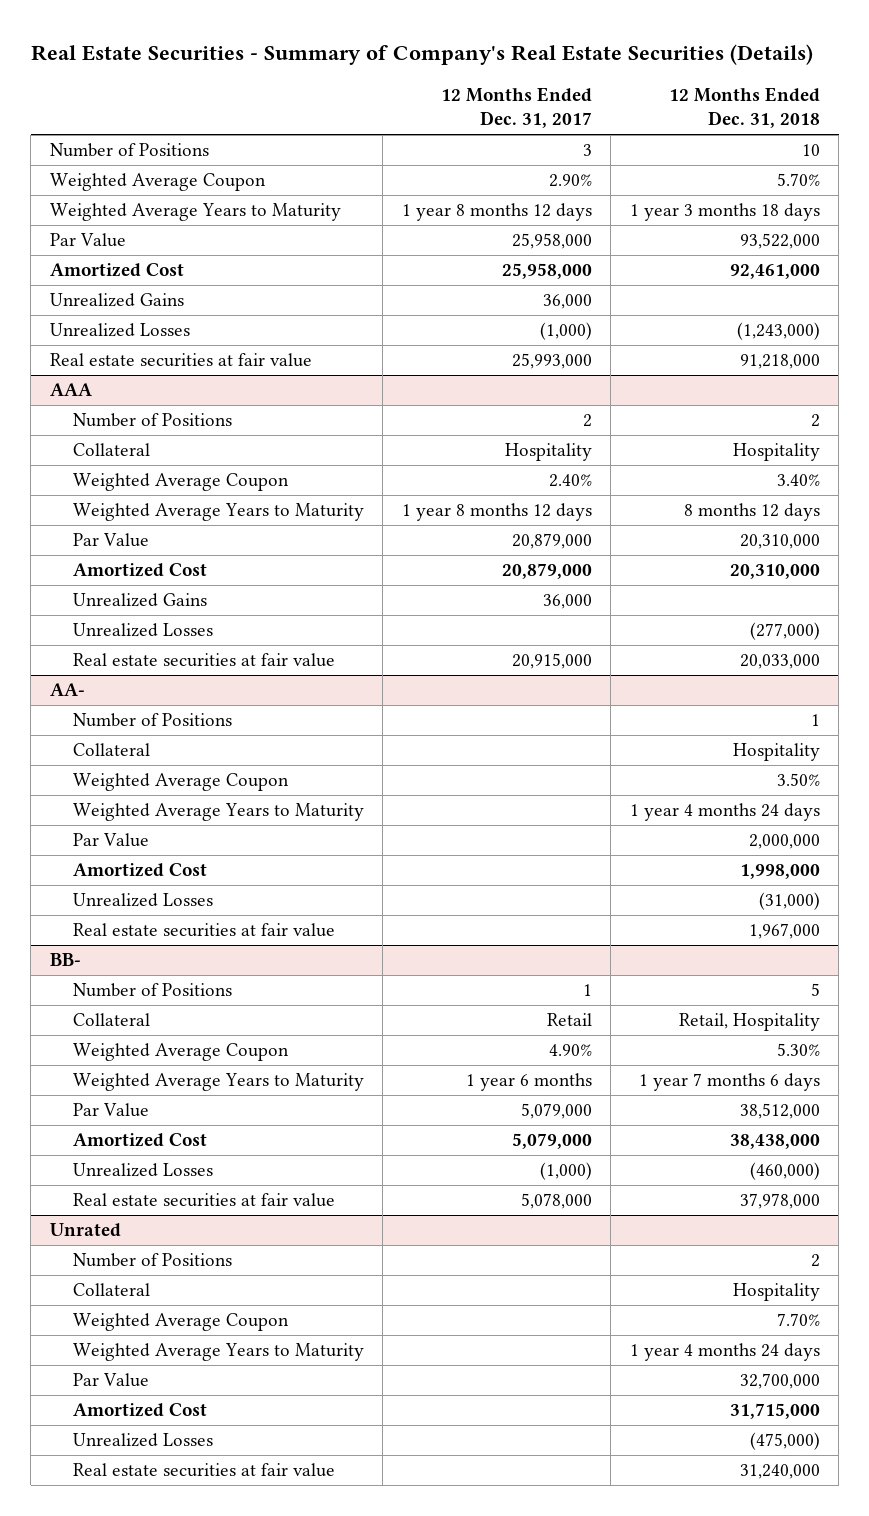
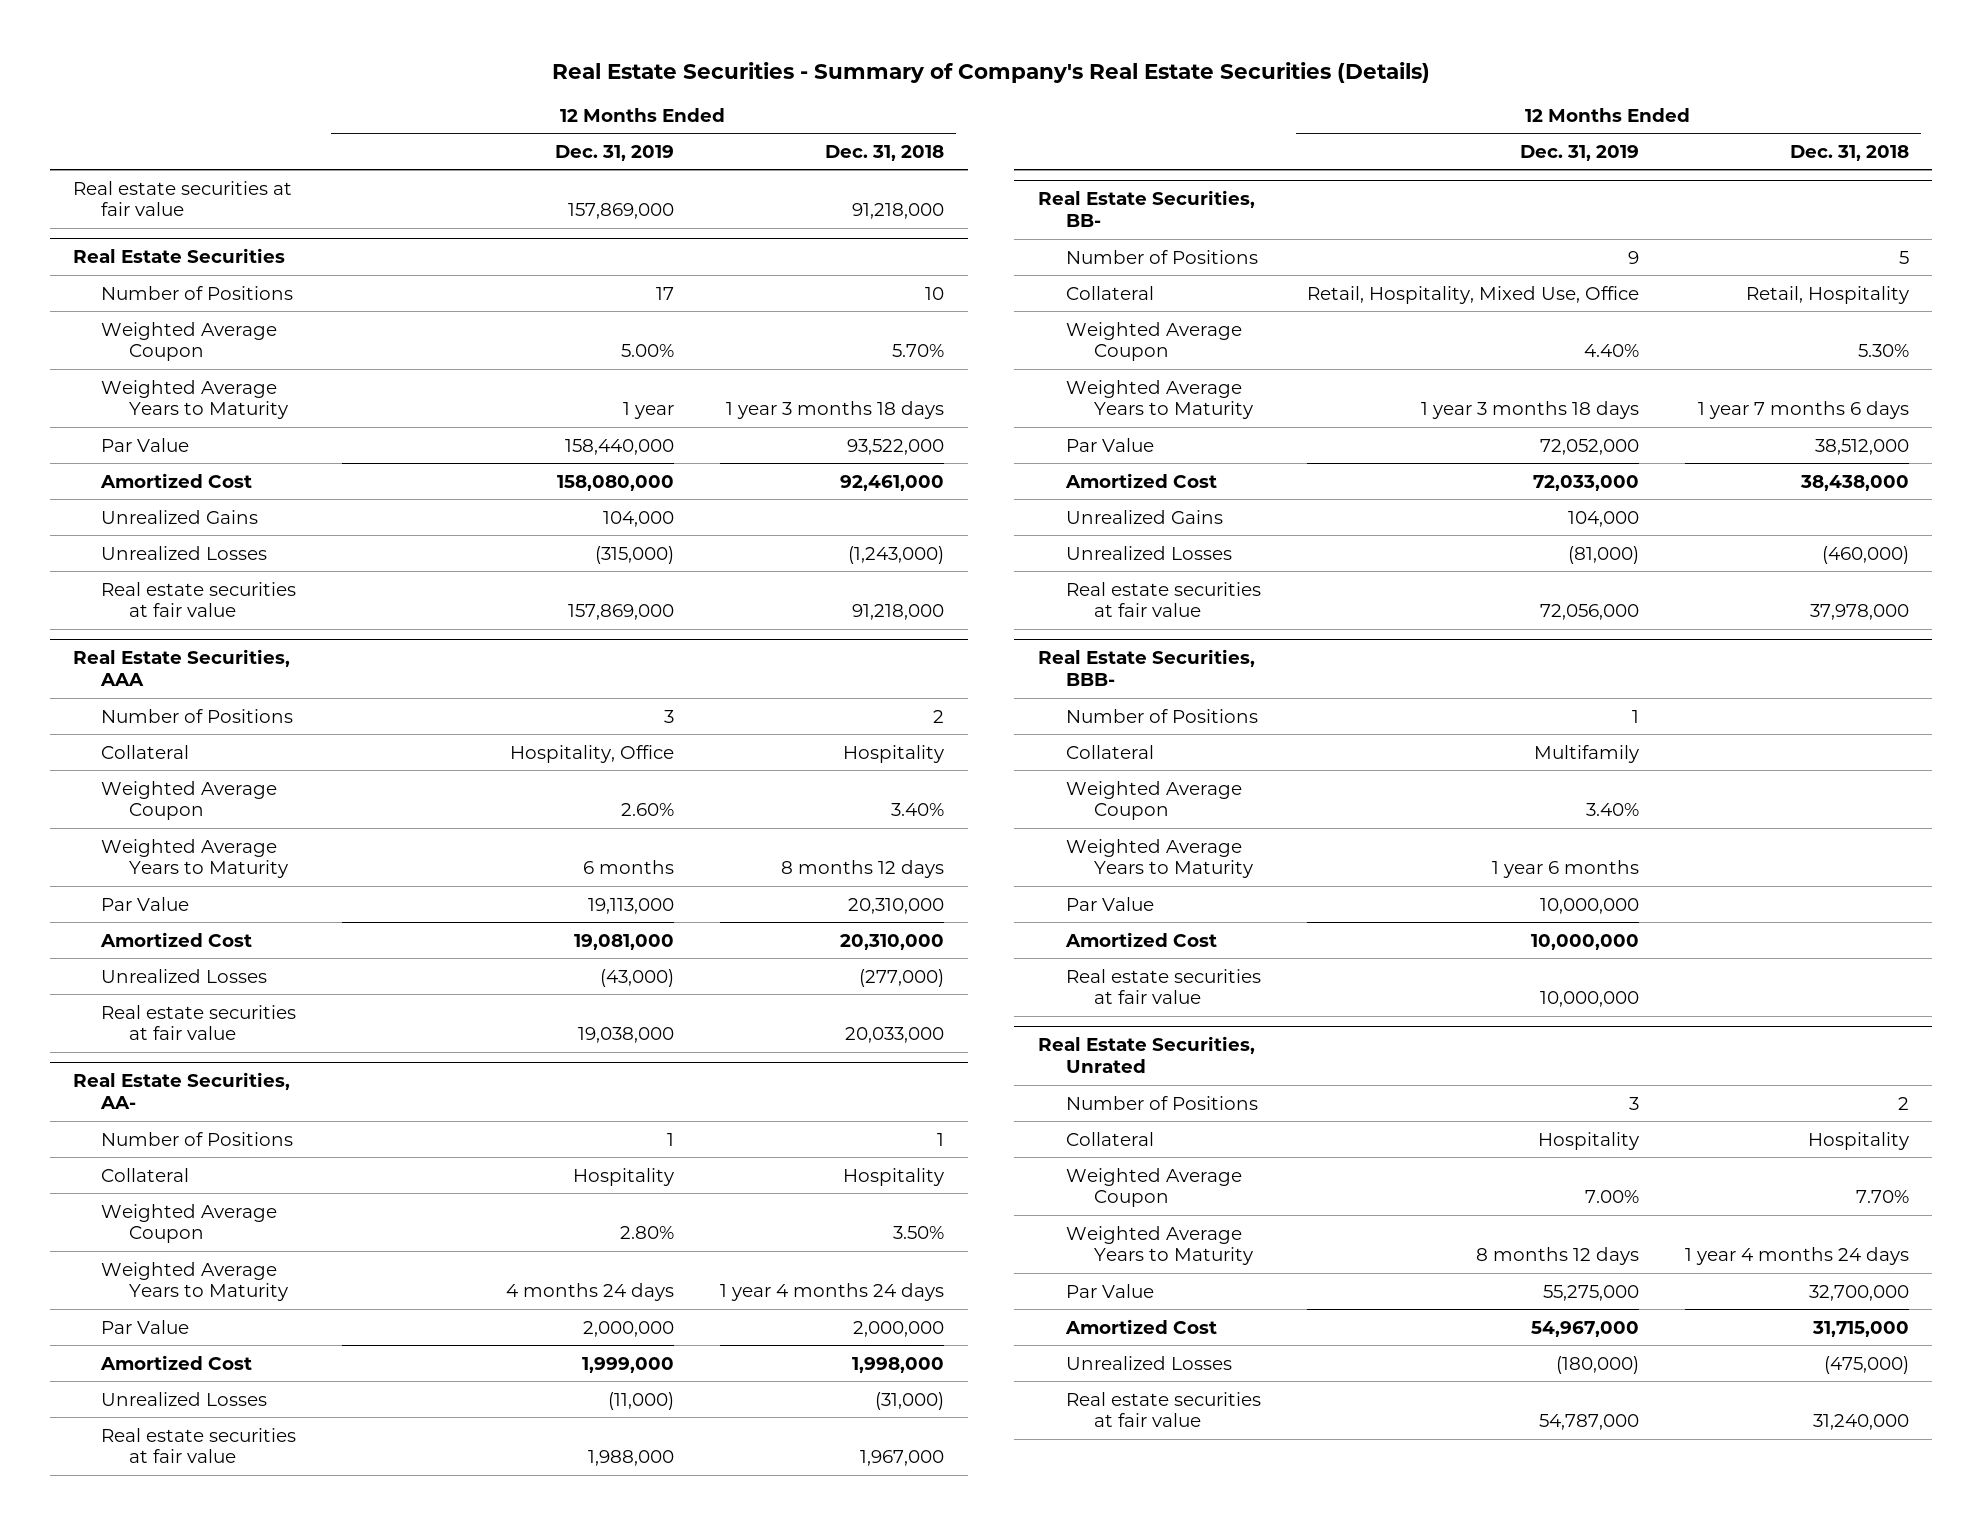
- | 12 Months Ended Dec. 31, 2017 | 12 Months Ended Dec. 31, 2018
+ | 12 Months Ended Dec. 31, 2019 | 12 Months Ended Dec. 31, 2018
+ Real estate securities at fair value | 157,869,000 | 91,218,000
+ Real Estate Securities
- AAA
+ Real Estate Securities, AAA
- Unrealized Gains | 36,000 |
- AA-
+ Real Estate Securities, AA-
- BB-
+ Real Estate Securities, BB-
+ Unrealized Gains | 104,000 |
- Unrated
+ Real Estate Securities, BBB-
+ Number of Positions | 1 |
+ Collateral | Multifamily |
+ Weighted Average Coupon | 3.40% |
+ Weighted Average Years to Maturity | 1 year 6 months |
+ Par Value | 10,000,000 |
+ Amortized Cost | 10,000,000 |
+ Real estate securities at fair value | 10,000,000 |
+ Real Estate Securities, Unrated

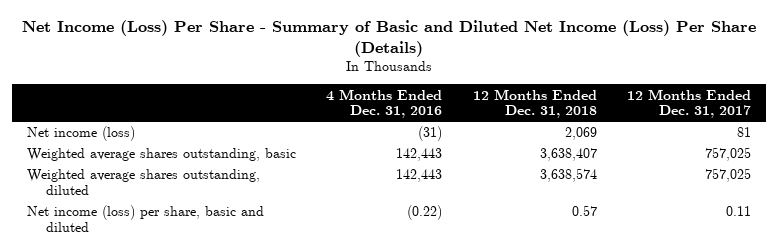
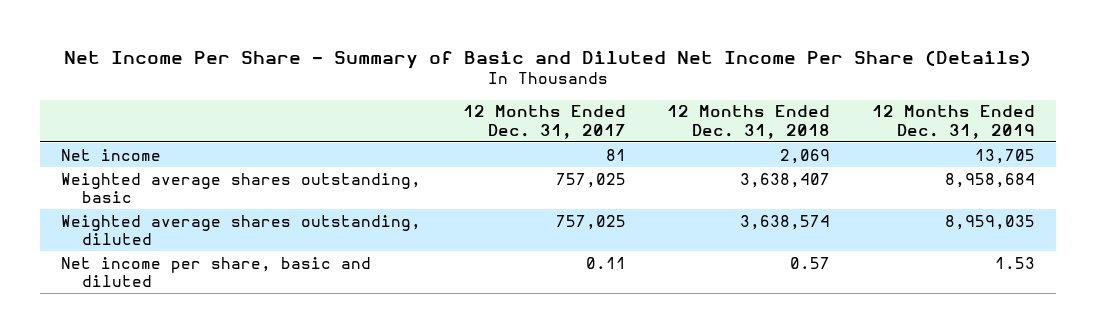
- Net Income (Loss) Per Share - Summary of Basic and Diluted Net Income (Loss) Per Share (Details)
+ Net Income Per Share - Summary of Basic and Diluted Net Income Per Share (Details)
- | 4 Months Ended Dec. 31, 2016 | 12 Months Ended Dec. 31, 2018 | 12 Months Ended Dec. 31, 2017
+ | 12 Months Ended Dec. 31, 2017 | 12 Months Ended Dec. 31, 2018 | 12 Months Ended Dec. 31, 2019
- Net income (loss) | (31) | 2,069 | 81
+ Net income | 81 | 2,069 | 13,705
- Net income (loss) per share, basic and diluted | (0.22) | 0.57 | 0.11
+ Net income per share, basic and diluted | 0.11 | 0.57 | 1.53

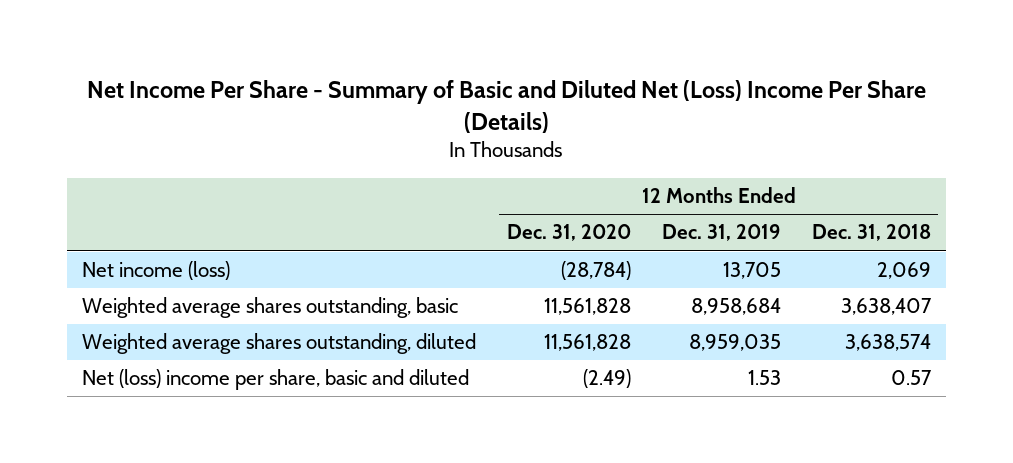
- Net Income Per Share - Summary of Basic and Diluted Net Income Per Share (Details)
+ Net Income Per Share - Summary of Basic and Diluted Net (Loss) Income Per Share (Details)
- | 12 Months Ended Dec. 31, 2017 | 12 Months Ended Dec. 31, 2018 | 12 Months Ended Dec. 31, 2019
+ | 12 Months Ended Dec. 31, 2020 | 12 Months Ended Dec. 31, 2019 | 12 Months Ended Dec. 31, 2018
- Net income | 81 | 2,069 | 13,705
+ Net income (loss) | (28,784) | 13,705 | 2,069
- Net income per share, basic and diluted | 0.11 | 0.57 | 1.53
+ Net (loss) income per share, basic and diluted | (2.49) | 1.53 | 0.57

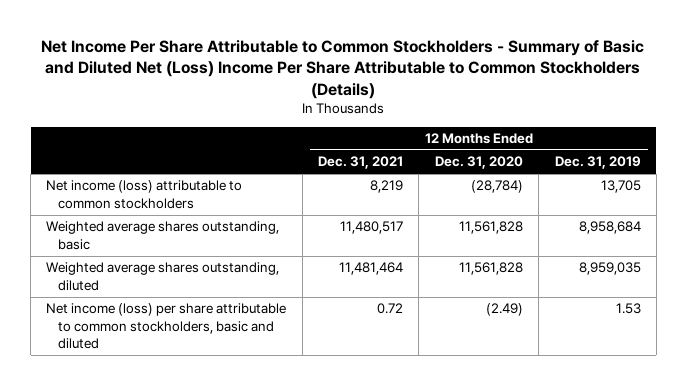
- Net Income Per Share - Summary of Basic and Diluted Net (Loss) Income Per Share (Details)
+ Net Income Per Share Attributable to Common Stockholders - Summary of Basic and Diluted Net (Loss) Income Per Share Attributable to Common Stockholders (Details)
- | 12 Months Ended Dec. 31, 2020 | 12 Months Ended Dec. 31, 2019 | 12 Months Ended Dec. 31, 2018
+ | 12 Months Ended Dec. 31, 2021 | 12 Months Ended Dec. 31, 2020 | 12 Months Ended Dec. 31, 2019
- Net income (loss) | (28,784) | 13,705 | 2,069
+ Net income (loss) attributable to common stockholders | 8,219 | (28,784) | 13,705
- Net (loss) income per share, basic and diluted | (2.49) | 1.53 | 0.57
+ Net income (loss) per share attributable to common stockholders, basic and diluted | 0.72 | (2.49) | 1.53

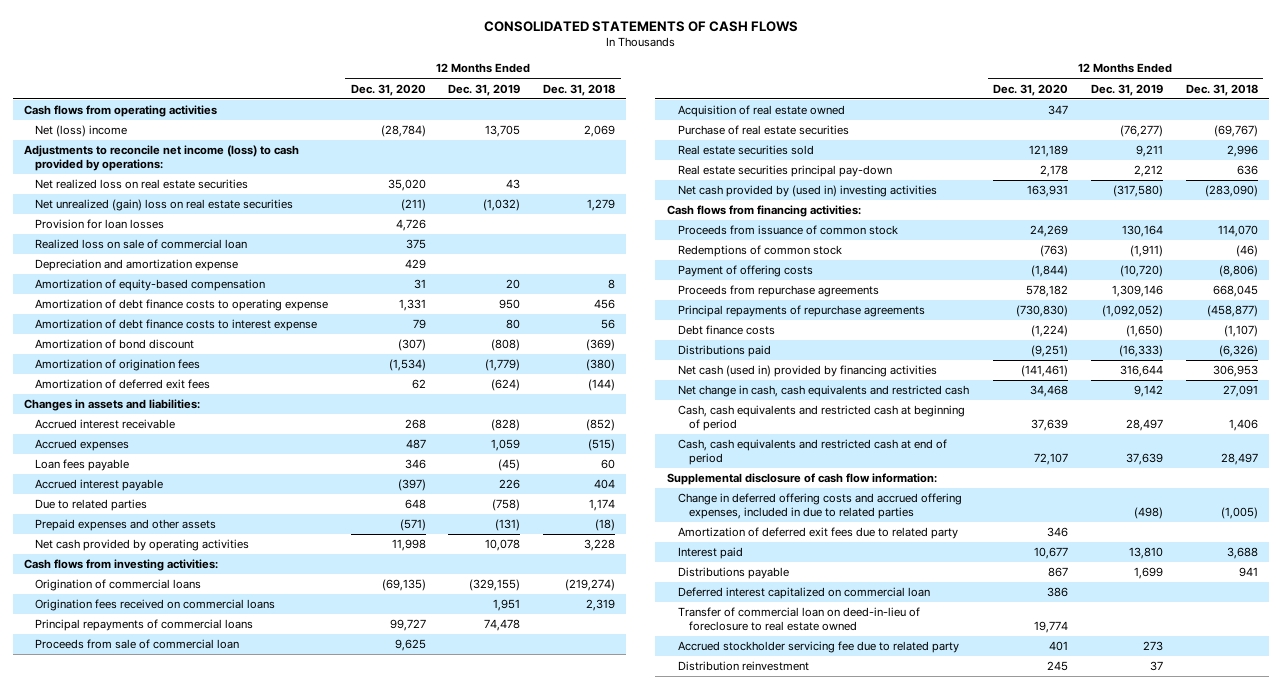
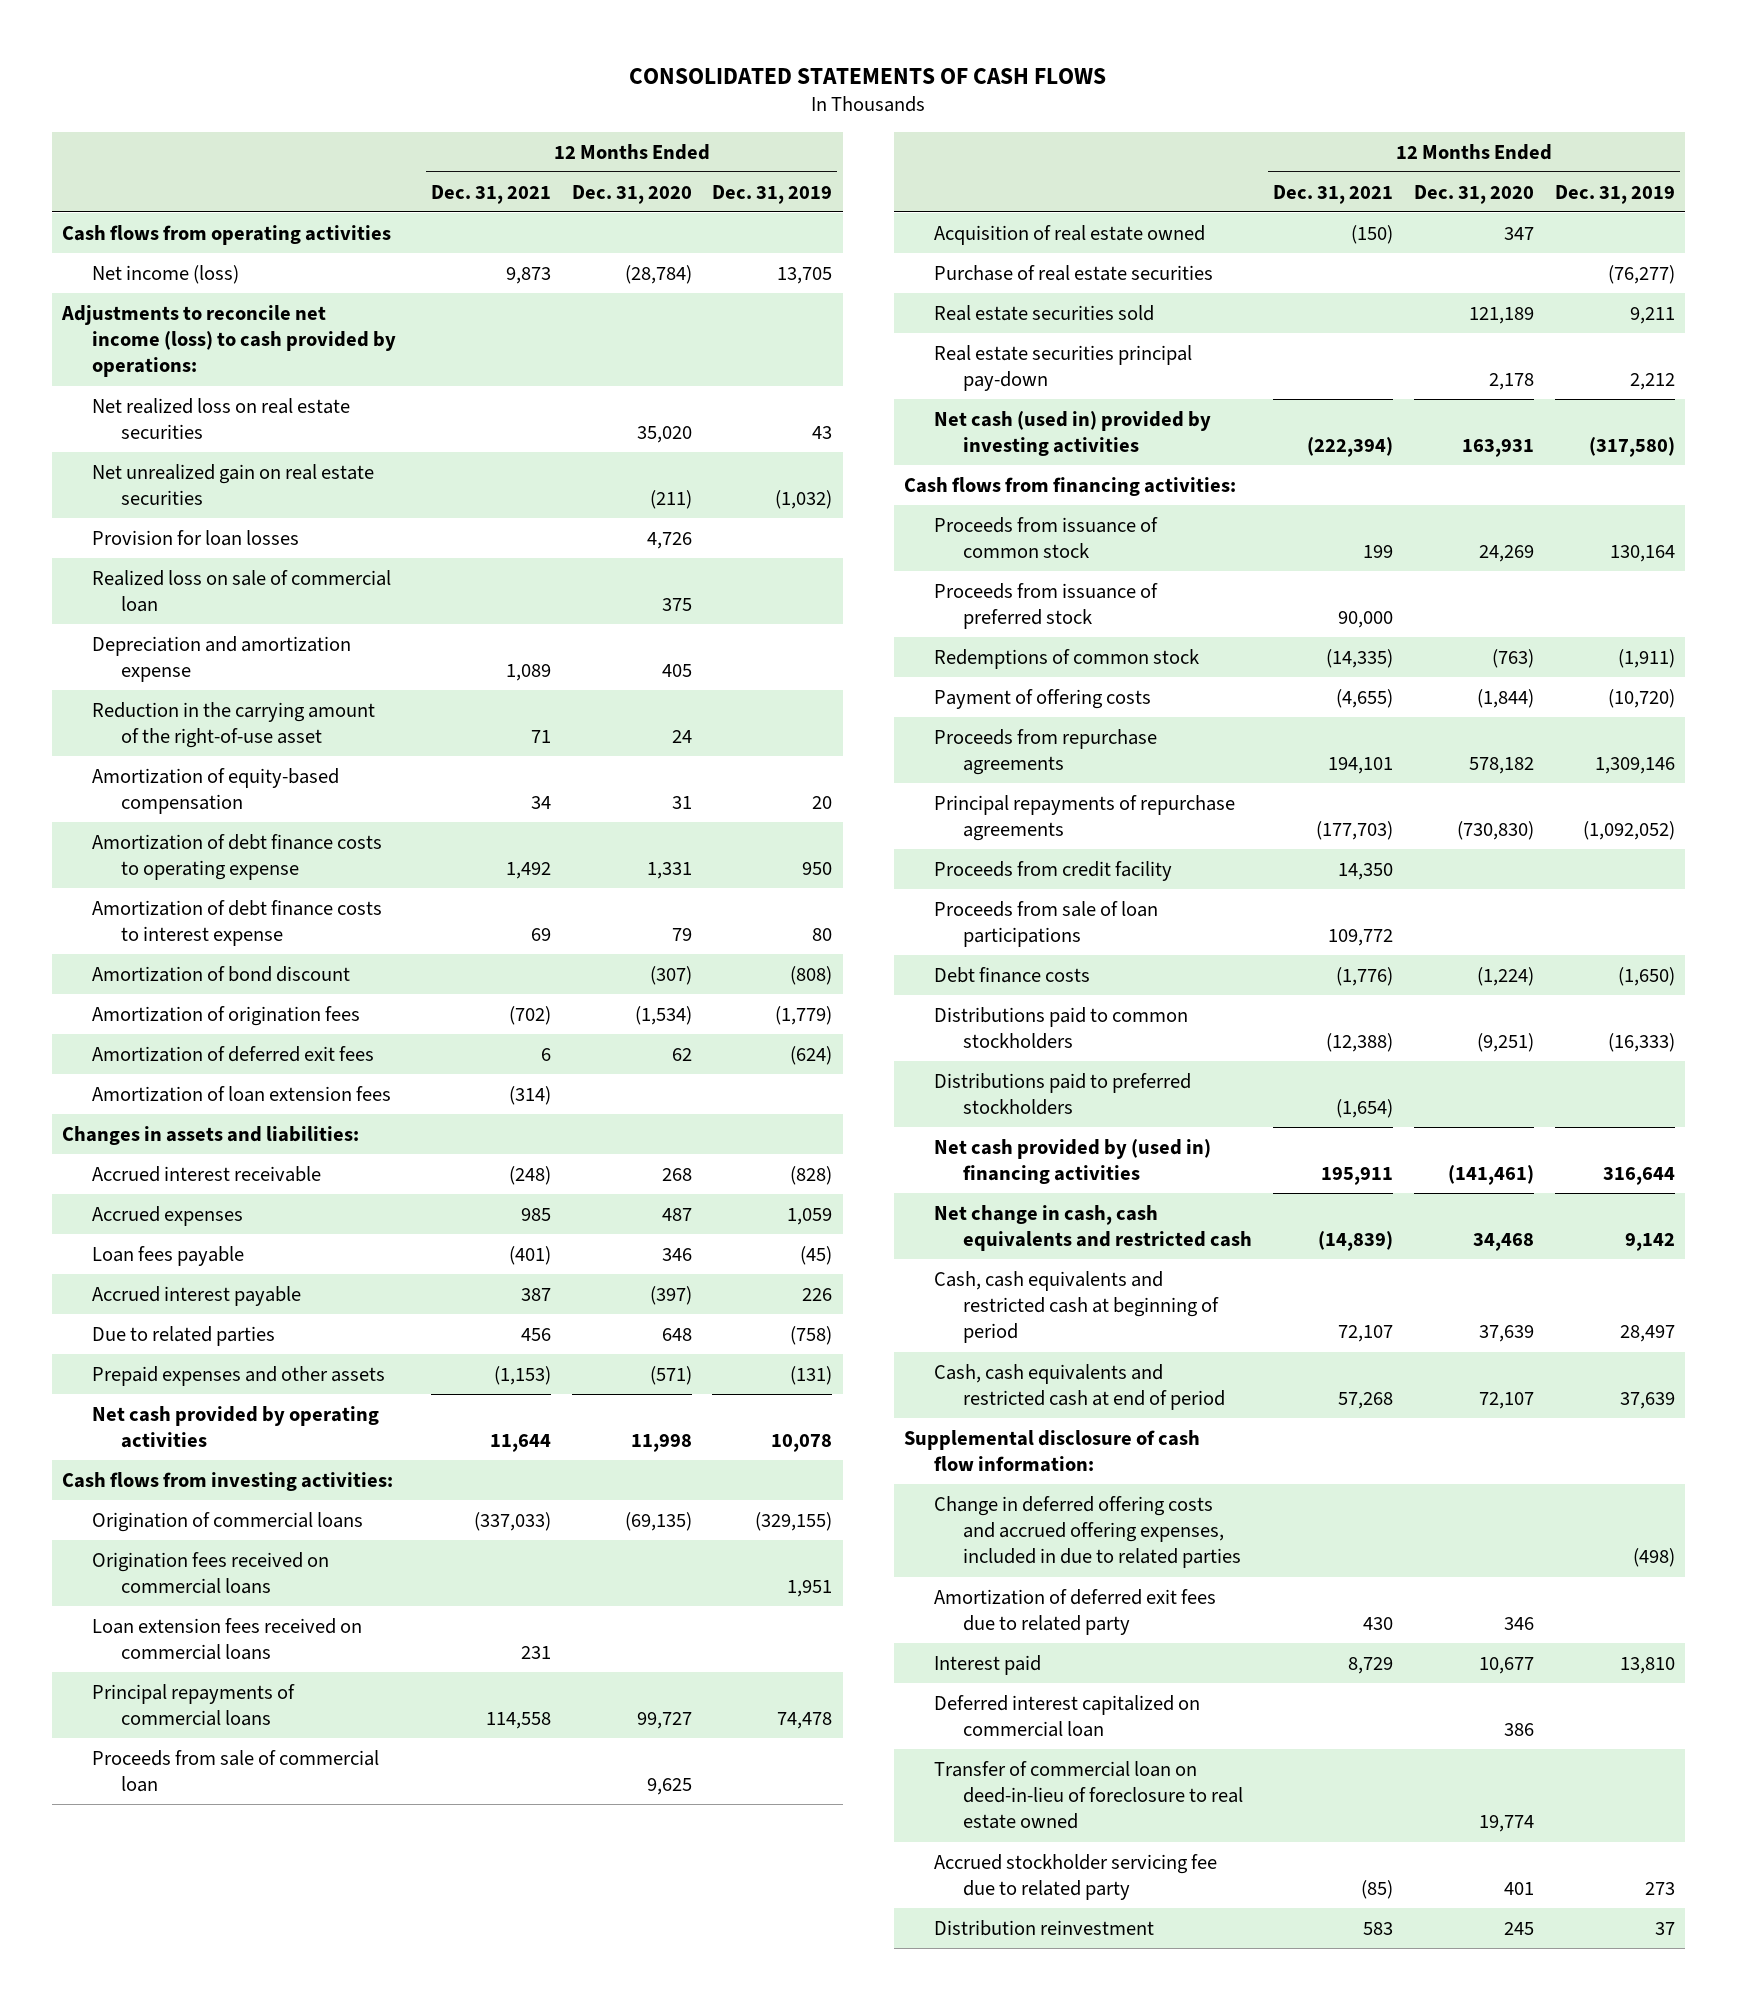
- | 12 Months Ended Dec. 31, 2020 | 12 Months Ended Dec. 31, 2019 | 12 Months Ended Dec. 31, 2018
+ | 12 Months Ended Dec. 31, 2021 | 12 Months Ended Dec. 31, 2020 | 12 Months Ended Dec. 31, 2019
- Net (loss) income | (28,784) | 13,705 | 2,069
+ Net income (loss) | 9,873 | (28,784) | 13,705
- Net unrealized (gain) loss on real estate securities | (211) | (1,032) | 1,279
+ Net unrealized gain on real estate securities | | (211) | (1,032)
- Depreciation and amortization expense | 429 | |
+ Depreciation and amortization expense | 1,089 | 405 |
+ Reduction in the carrying amount of the right-of-use asset | 71 | 24 |
+ Amortization of loan extension fees | (314) | |
+ Loan extension fees received on commercial loans | 231 | |
- Net cash provided by (used in) investing activities | 163,931 | (317,580) | (283,090)
+ Net cash (used in) provided by investing activities | (222,394) | 163,931 | (317,580)
+ Proceeds from issuance of preferred stock | 90,000 | |
+ Proceeds from credit facility | 14,350 | |
+ Proceeds from sale of loan participations | 109,772 | |
- Distributions paid | (9,251) | (16,333) | (6,326)
- Net cash (used in) provided by financing activities | (141,461) | 316,644 | 306,953
+ Distributions paid to common stockholders | (12,388) | (9,251) | (16,333)
+ Distributions paid to preferred stockholders | (1,654) | |
+ Net cash provided by (used in) financing activities | 195,911 | (141,461) | 316,644
- Distributions payable | 867 | 1,699 | 941

